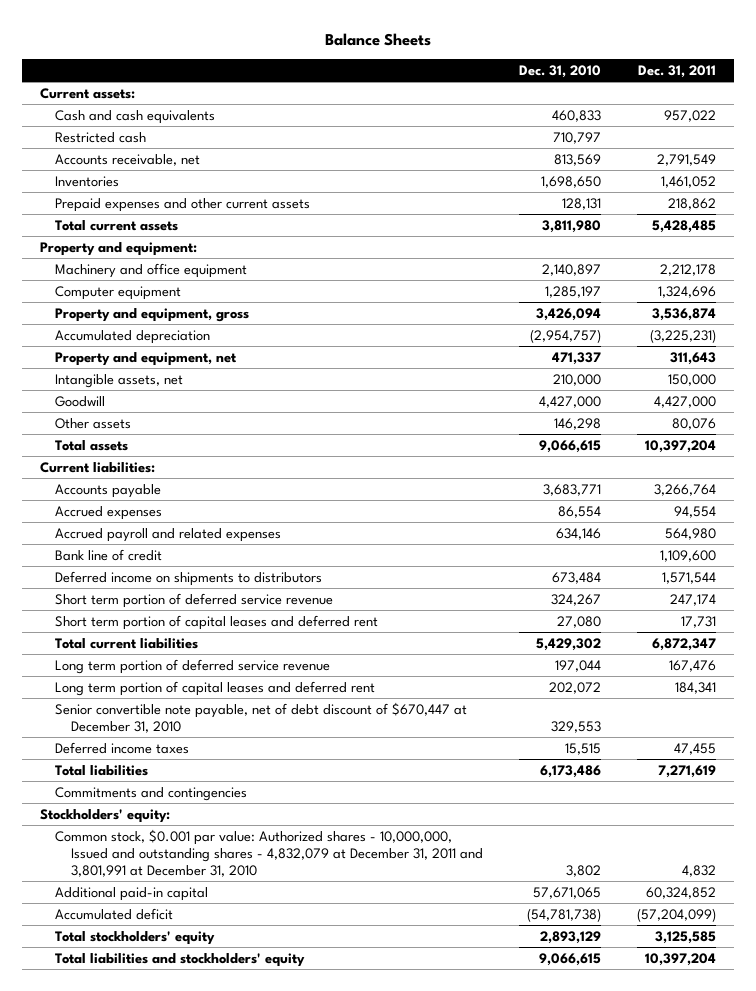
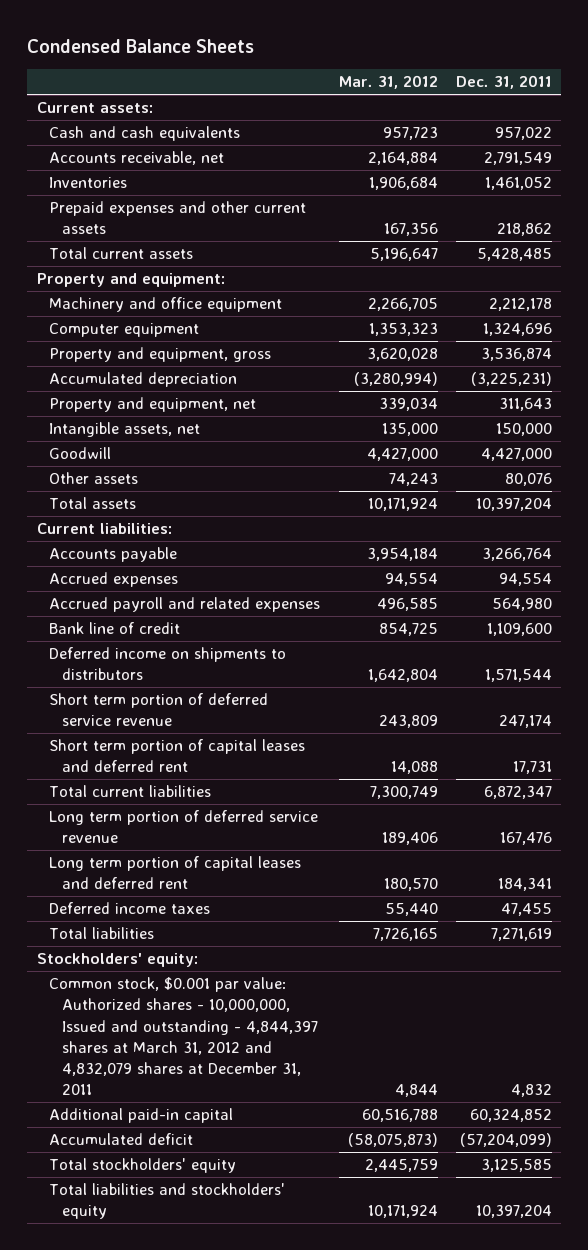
- Balance Sheets
+ Condensed Balance Sheets
- | Dec. 31, 2010 | Dec. 31, 2011
+ | Mar. 31, 2012 | Dec. 31, 2011
- Restricted cash | 710,797 |
- Senior convertible note payable, net of debt discount of $670,447 at December 31, 2010 | 329,553 |
- Commitments and contingencies
- Common stock, $0.001 par value: Authorized shares - 10,000,000, Issued and outstanding shares - 4,832,079 at December 31, 2011 and 3,801,991 at December 31, 2010 | 3,802 | 4,832
+ Common stock, $0.001 par value: Authorized shares - 10,000,000, Issued and outstanding - 4,844,397 shares at March 31, 2012 and 4,832,079 shares at December 31, 2011 | 4,844 | 4,832

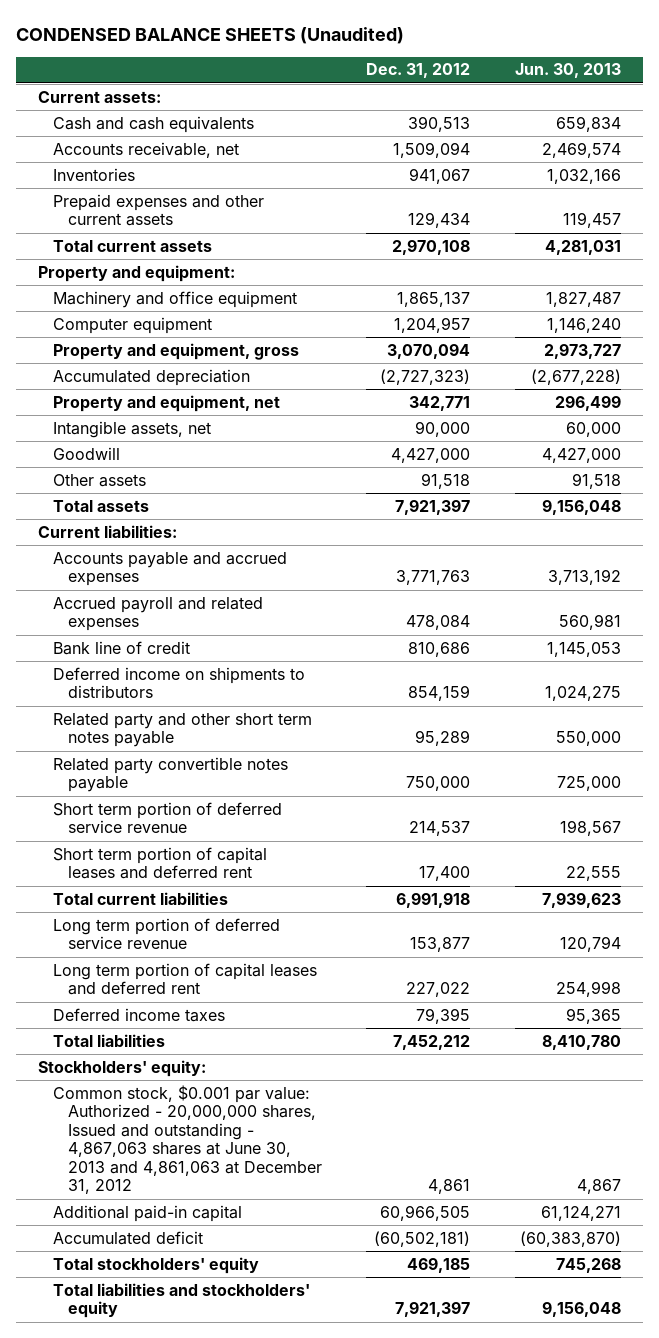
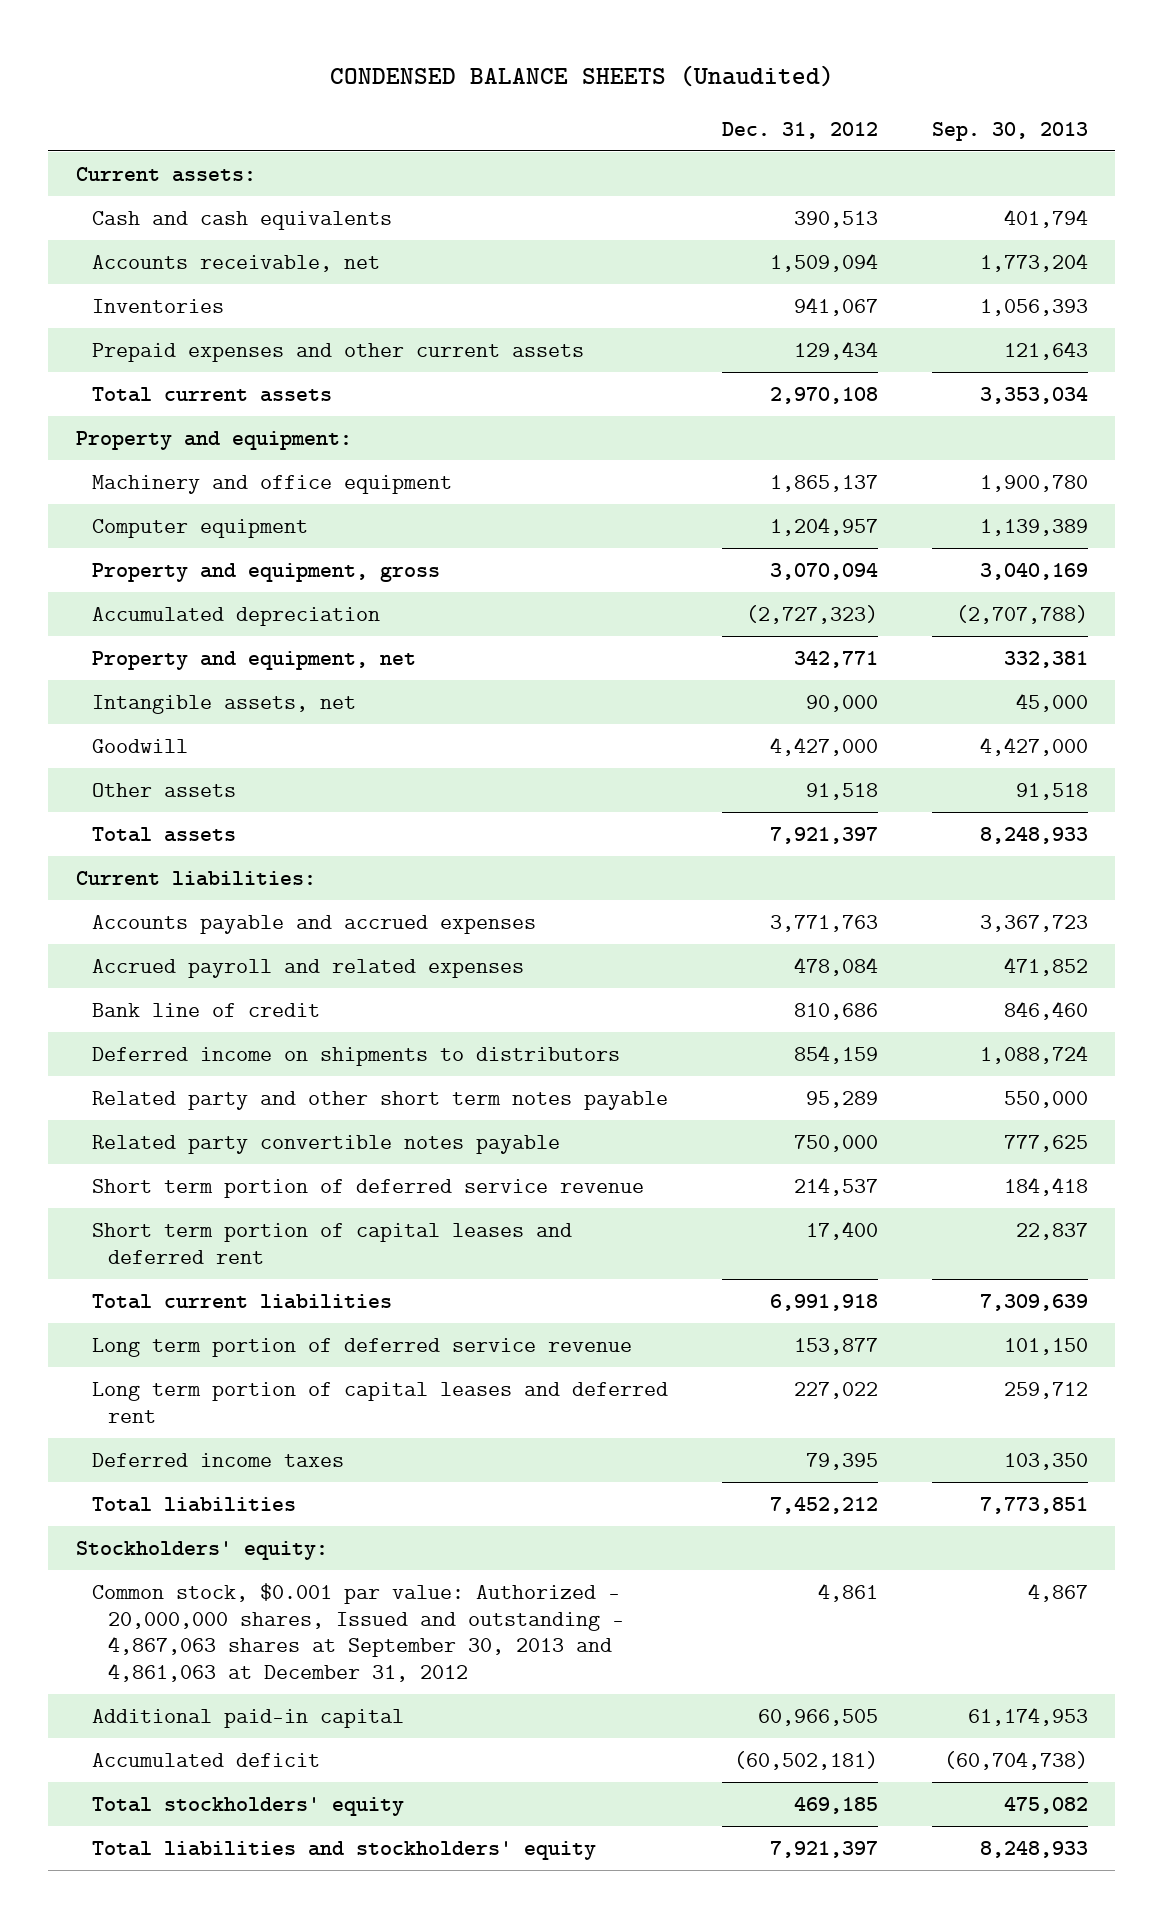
- | Dec. 31, 2012 | Jun. 30, 2013
+ | Dec. 31, 2012 | Sep. 30, 2013
- Common stock, $0.001 par value: Authorized - 20,000,000 shares, Issued and outstanding - 4,867,063 shares at June 30, 2013 and 4,861,063 at December 31, 2012 | 4,861 | 4,867
+ Common stock, $0.001 par value: Authorized - 20,000,000 shares, Issued and outstanding - 4,867,063 shares at September 30, 2013 and 4,861,063 at December 31, 2012 | 4,861 | 4,867

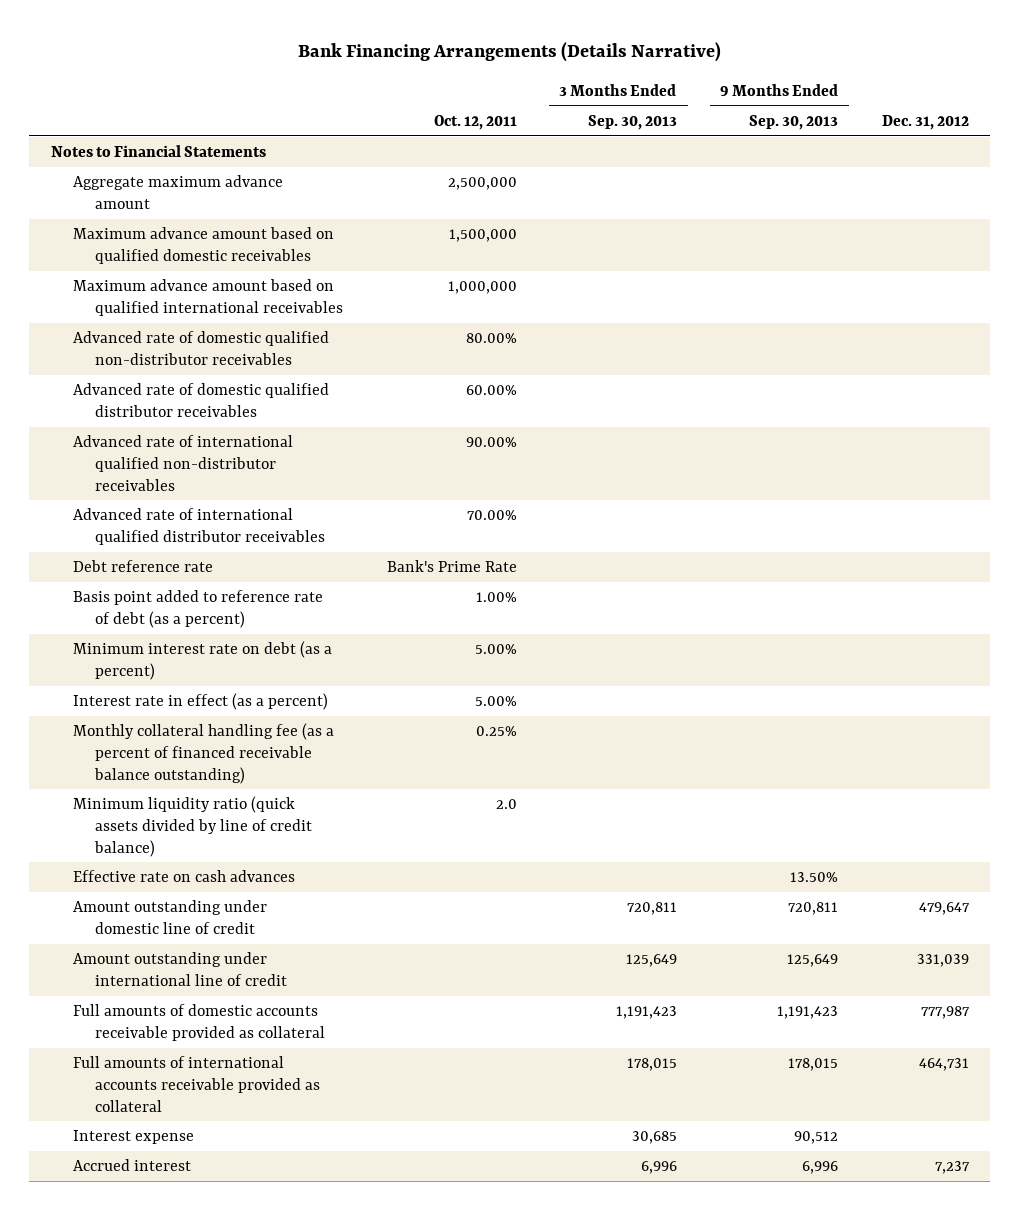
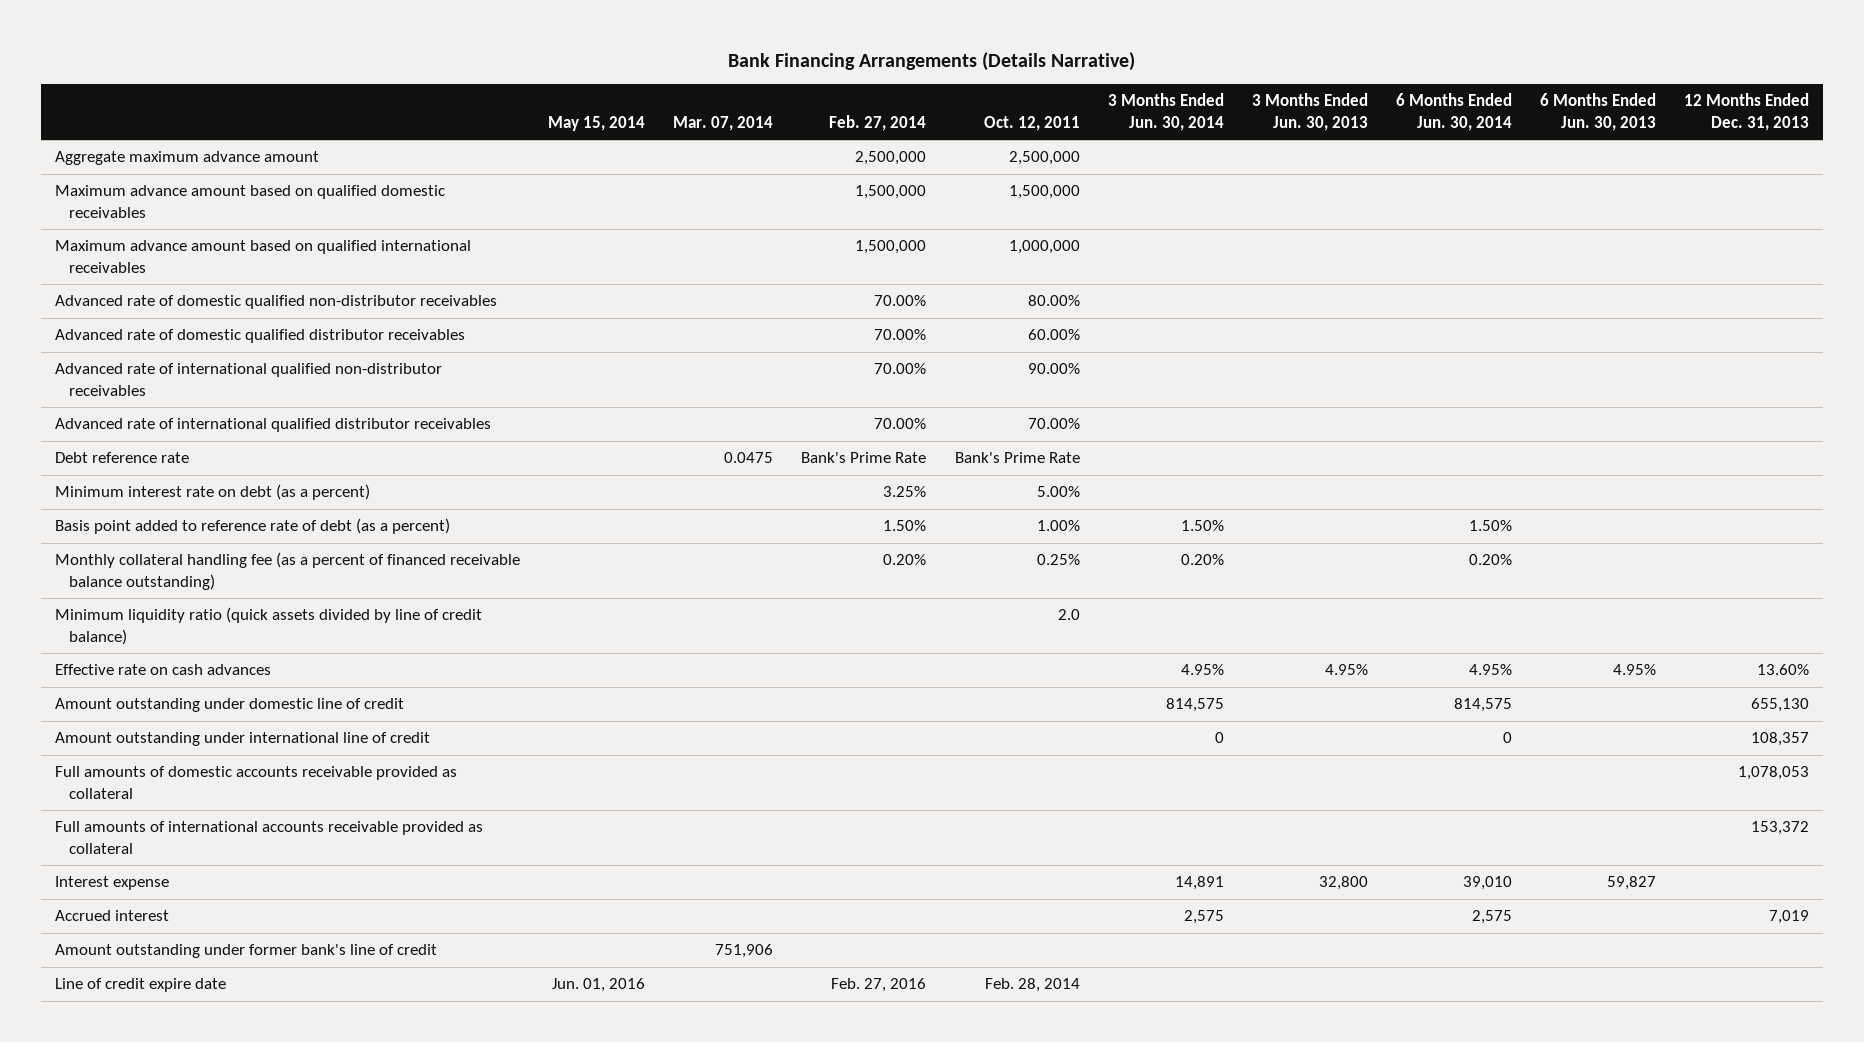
- | Oct. 12, 2011 | 3 Months Ended Sep. 30, 2013 | 9 Months Ended Sep. 30, 2013 | Dec. 31, 2012
+ | May 15, 2014 | Mar. 07, 2014 | Feb. 27, 2014 | Oct. 12, 2011 | 3 Months Ended Jun. 30, 2014 | 3 Months Ended Jun. 30, 2013 | 6 Months Ended Jun. 30, 2014 | 6 Months Ended Jun. 30, 2013 | 12 Months Ended Dec. 31, 2013
- Notes to Financial Statements
- Interest rate in effect (as a percent) | 5.00% | | |
moved down: Basis point added to reference rate of debt (as a percent) | | | 1.50% | 1.00% | 1.50% | | 1.50% | |
+ Amount outstanding under former bank's line of credit | | 751,906 | | | | | | |
+ Line of credit expire date | Jun. 01, 2016 | | Feb. 27, 2016 | Feb. 28, 2014 | | | | |

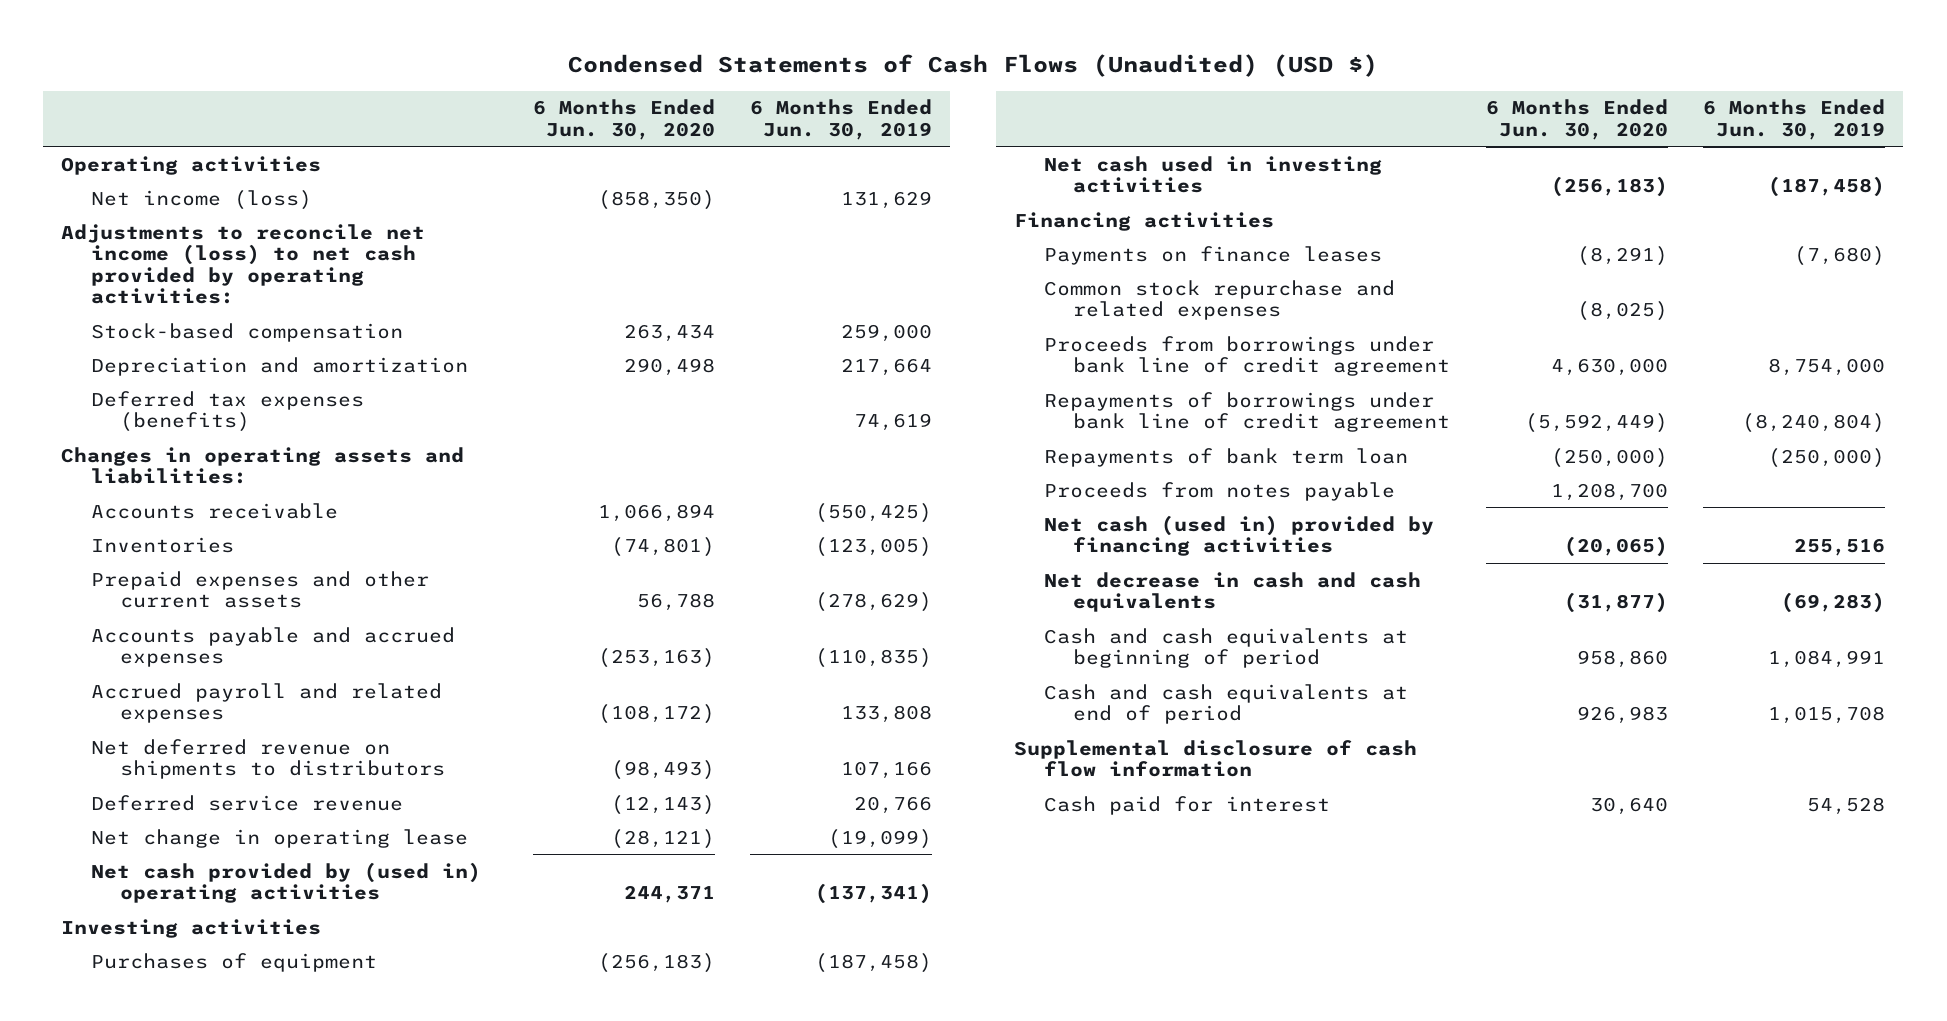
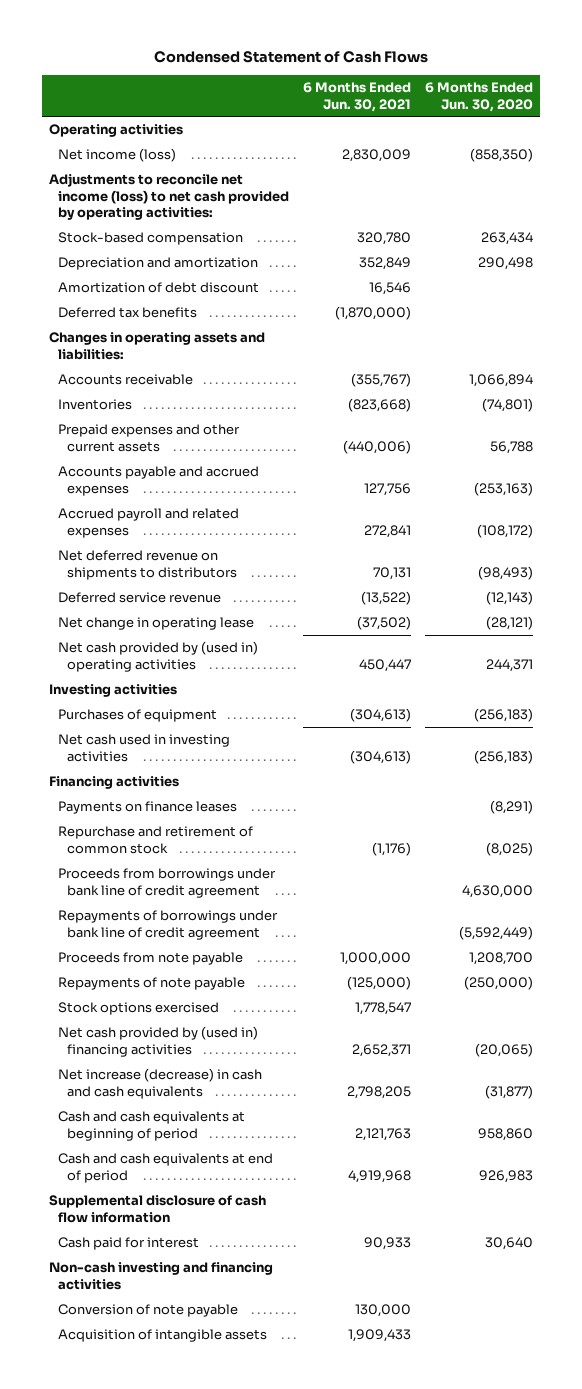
- Condensed Statements of Cash Flows (Unaudited) (USD $)
+ Condensed Statement of Cash Flows
- | 6 Months Ended Jun. 30, 2020 | 6 Months Ended Jun. 30, 2019
+ | 6 Months Ended Jun. 30, 2021 | 6 Months Ended Jun. 30, 2020
- Deferred tax expenses (benefits) | | 74,619
+ Amortization of debt discount | 16,546 |
+ Deferred tax benefits | (1,870,000) |
- Common stock repurchase and related expenses | (8,025) |
+ Repurchase and retirement of common stock | (1,176) | (8,025)
- Repayments of bank term loan | (250,000) | (250,000)
- Proceeds from notes payable | 1,208,700 |
- Net cash (used in) provided by financing activities | (20,065) | 255,516
- Net decrease in cash and cash equivalents | (31,877) | (69,283)
+ Proceeds from note payable | 1,000,000 | 1,208,700
+ Repayments of note payable | (125,000) | (250,000)
+ Stock options exercised | 1,778,547 |
+ Net cash provided by (used in) financing activities | 2,652,371 | (20,065)
+ Net increase (decrease) in cash and cash equivalents | 2,798,205 | (31,877)
+ Non-cash investing and financing activities
+ Conversion of note payable | 130,000 |
+ Acquisition of intangible assets | 1,909,433 |

